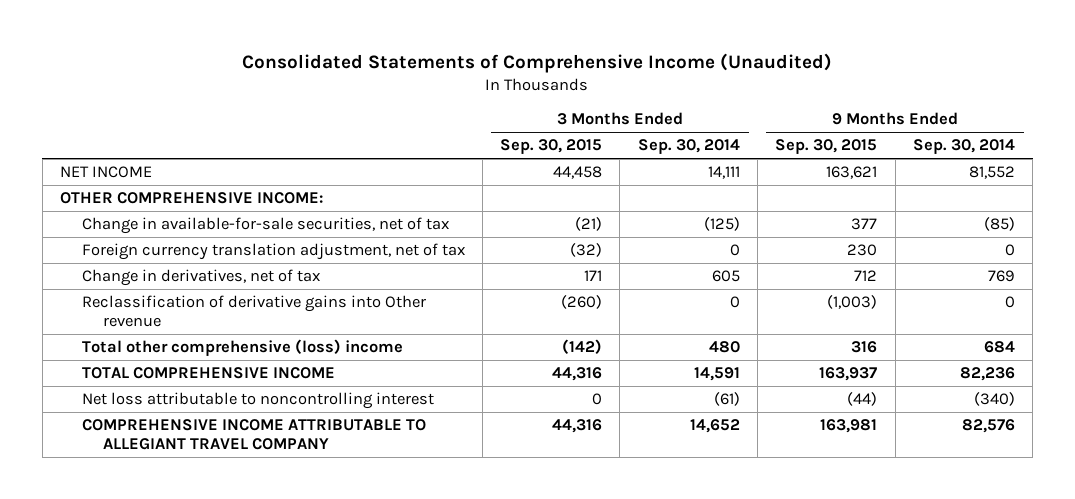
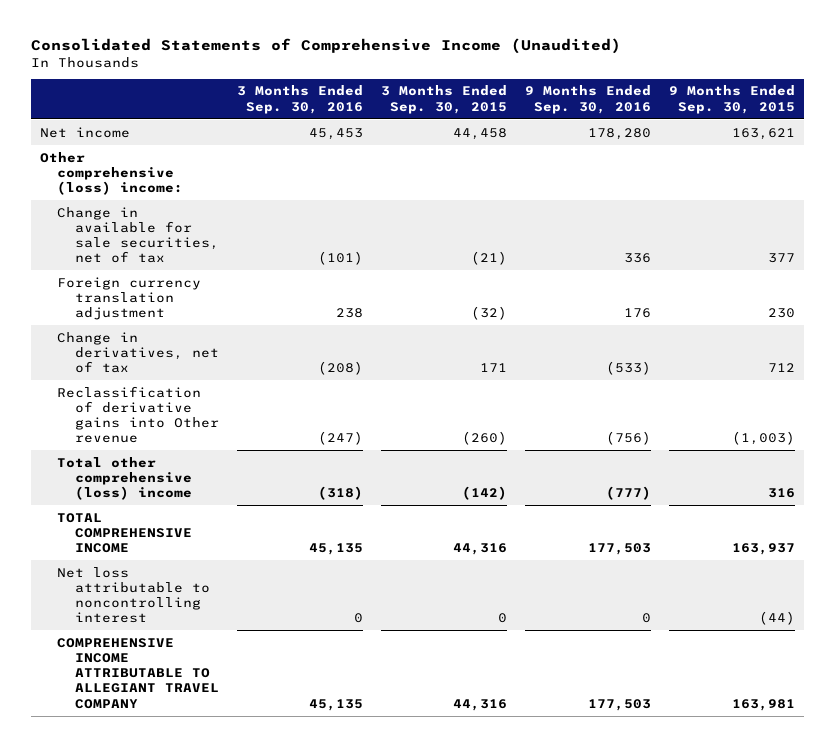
- | 3 Months Ended Sep. 30, 2015 | 3 Months Ended Sep. 30, 2014 | 9 Months Ended Sep. 30, 2015 | 9 Months Ended Sep. 30, 2014
+ | 3 Months Ended Sep. 30, 2016 | 3 Months Ended Sep. 30, 2015 | 9 Months Ended Sep. 30, 2016 | 9 Months Ended Sep. 30, 2015
- NET INCOME | 44,458 | 14,111 | 163,621 | 81,552
- OTHER COMPREHENSIVE INCOME:
- Change in available-for-sale securities, net of tax | (21) | (125) | 377 | (85)
- Foreign currency translation adjustment, net of tax | (32) | 0 | 230 | 0
+ Net income | 45,453 | 44,458 | 178,280 | 163,621
+ Other comprehensive (loss) income:
+ Change in available for sale securities, net of tax | (101) | (21) | 336 | 377
+ Foreign currency translation adjustment | 238 | (32) | 176 | 230

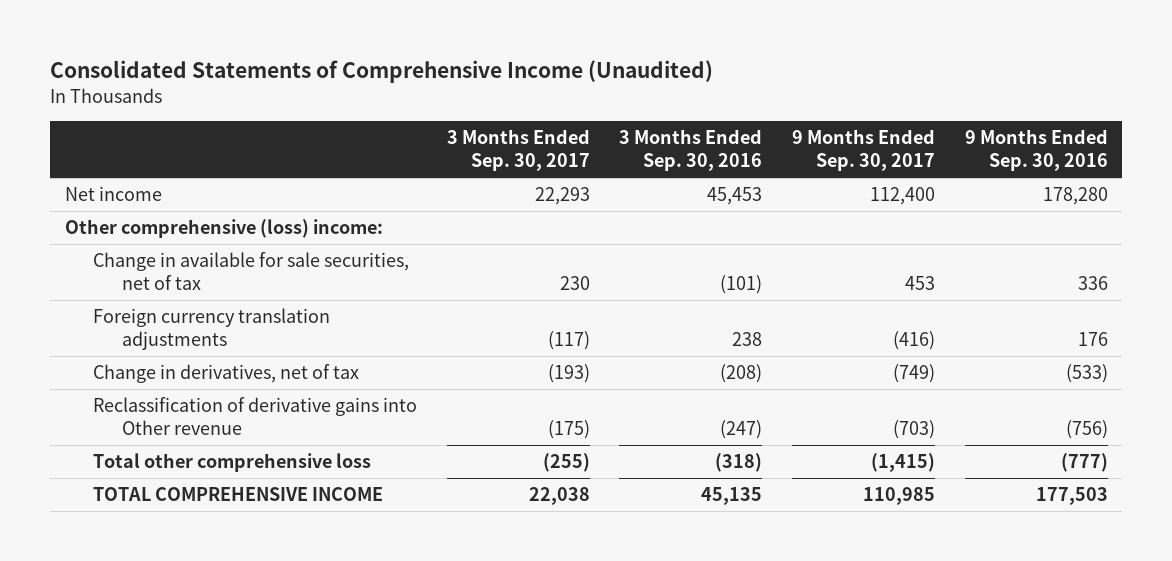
- | 3 Months Ended Sep. 30, 2016 | 3 Months Ended Sep. 30, 2015 | 9 Months Ended Sep. 30, 2016 | 9 Months Ended Sep. 30, 2015
+ | 3 Months Ended Sep. 30, 2017 | 3 Months Ended Sep. 30, 2016 | 9 Months Ended Sep. 30, 2017 | 9 Months Ended Sep. 30, 2016
- Foreign currency translation adjustment | 238 | (32) | 176 | 230
+ Foreign currency translation adjustments | (117) | 238 | (416) | 176
- Total other comprehensive (loss) income | (318) | (142) | (777) | 316
+ Total other comprehensive loss | (255) | (318) | (1,415) | (777)
- Net loss attributable to noncontrolling interest | 0 | 0 | 0 | (44)
- COMPREHENSIVE INCOME ATTRIBUTABLE TO ALLEGIANT TRAVEL COMPANY | 45,135 | 44,316 | 177,503 | 163,981

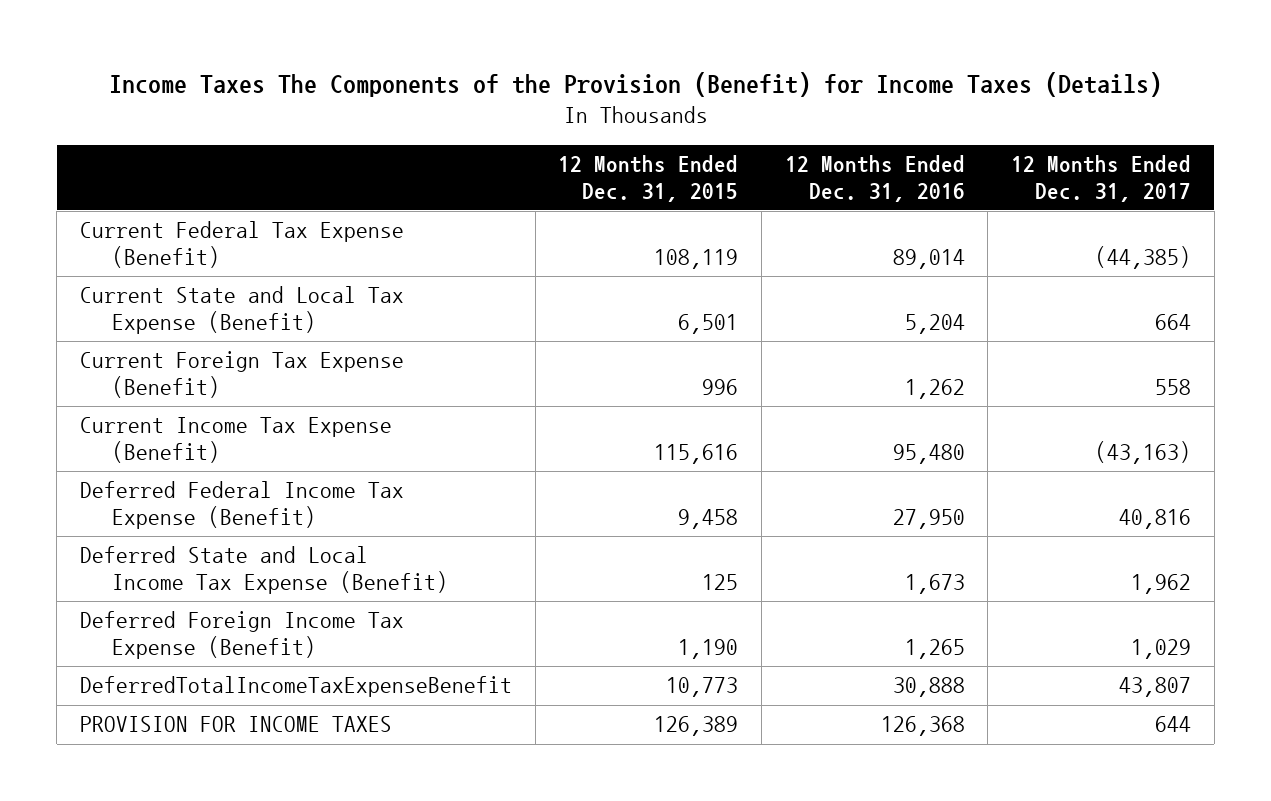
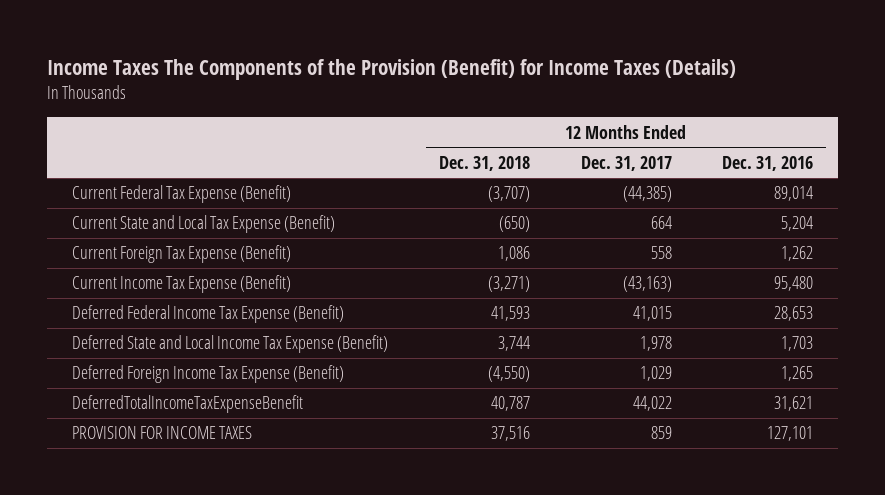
- | 12 Months Ended Dec. 31, 2015 | 12 Months Ended Dec. 31, 2016 | 12 Months Ended Dec. 31, 2017
+ | 12 Months Ended Dec. 31, 2018 | 12 Months Ended Dec. 31, 2017 | 12 Months Ended Dec. 31, 2016
- Deferred Federal Income Tax Expense (Benefit) | 9,458 | 27,950 | 40,816
- Deferred State and Local Income Tax Expense (Benefit) | 125 | 1,673 | 1,962
+ Deferred Federal Income Tax Expense (Benefit) | 41,593 | 41,015 | 28,653
+ Deferred State and Local Income Tax Expense (Benefit) | 3,744 | 1,978 | 1,703
- DeferredTotalIncomeTaxExpenseBenefit | 10,773 | 30,888 | 43,807
- PROVISION FOR INCOME TAXES | 126,389 | 126,368 | 644
+ DeferredTotalIncomeTaxExpenseBenefit | 40,787 | 44,022 | 31,621
+ PROVISION FOR INCOME TAXES | 37,516 | 859 | 127,101

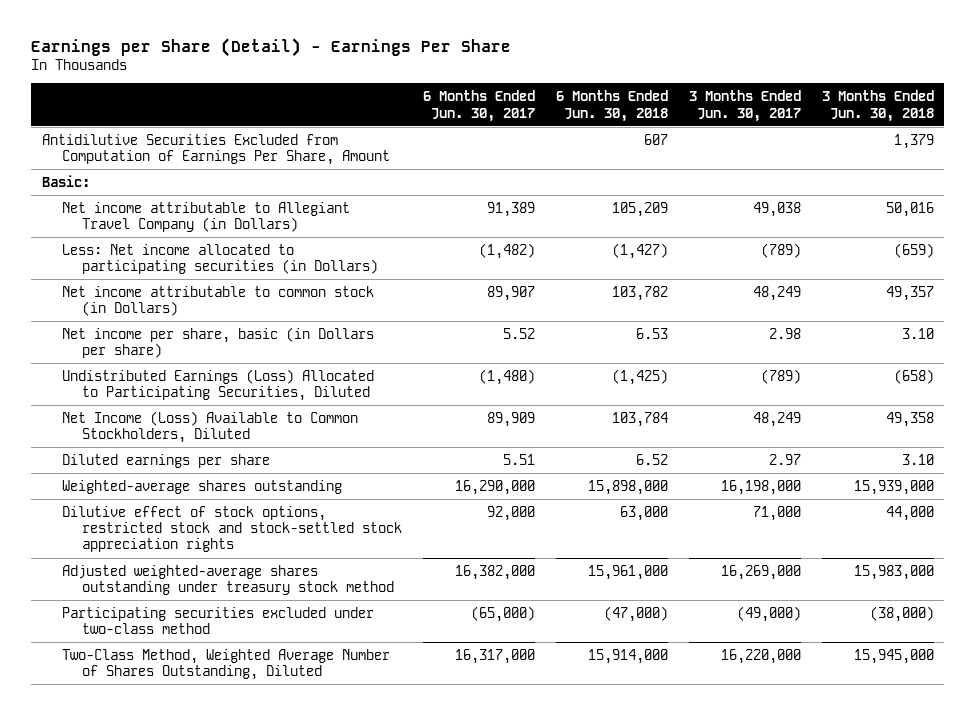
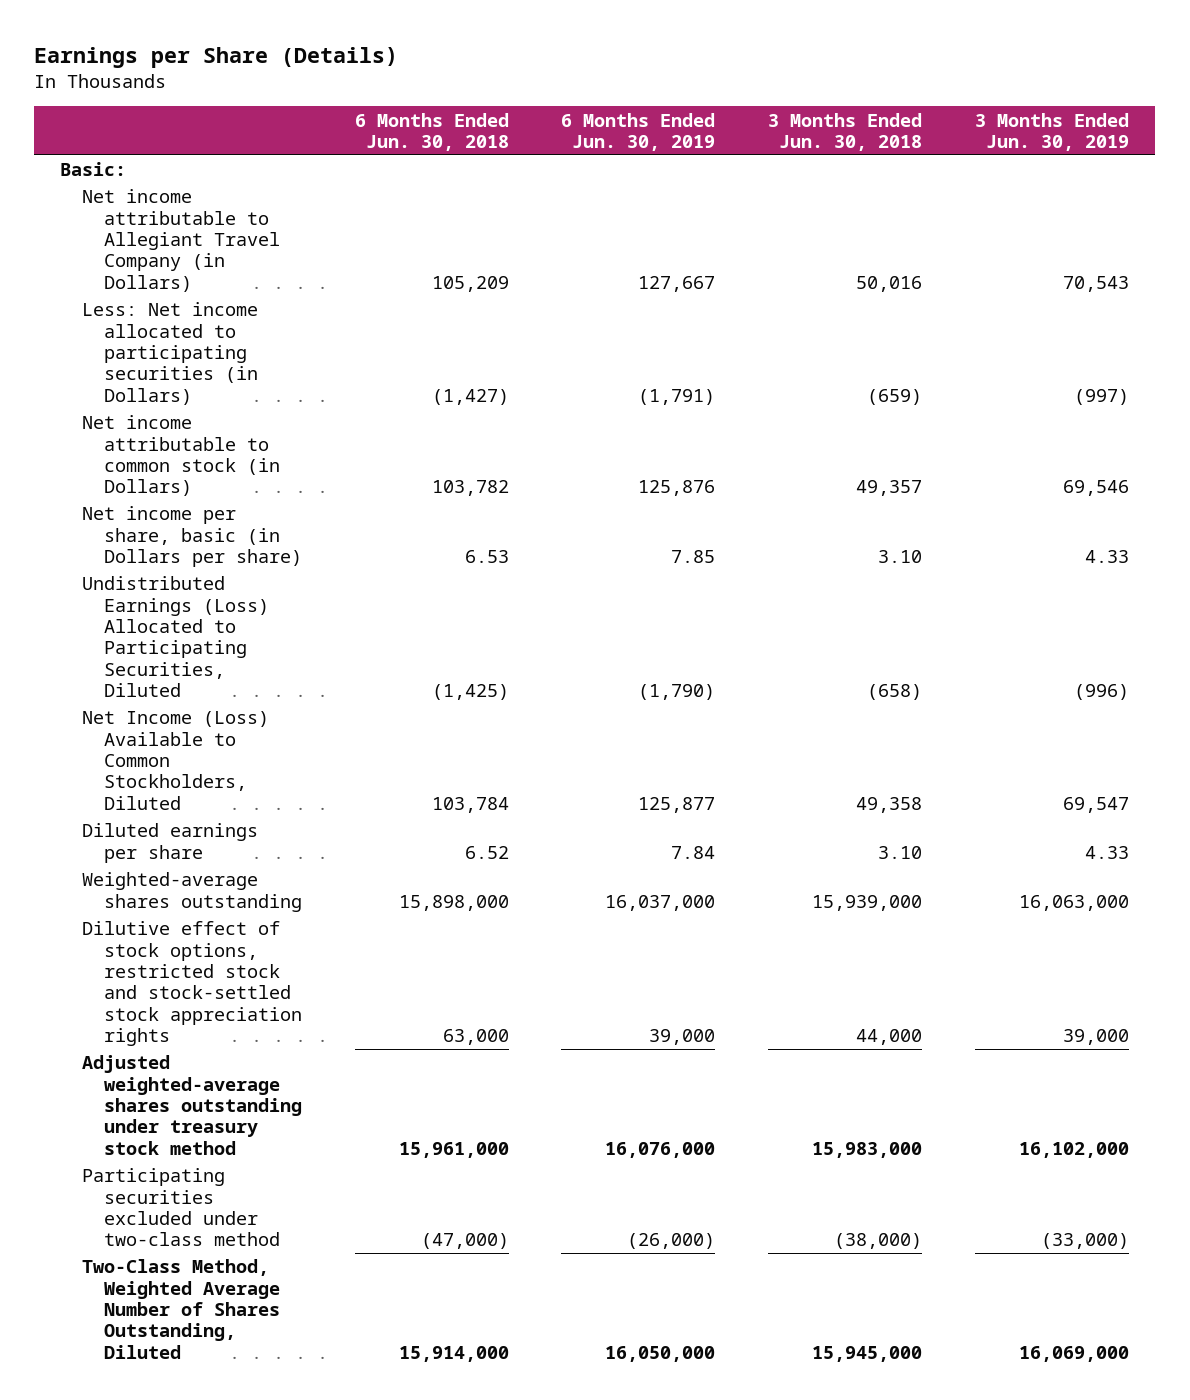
- Earnings per Share (Detail) - Earnings Per Share
+ Earnings per Share (Details)
- | 6 Months Ended Jun. 30, 2017 | 6 Months Ended Jun. 30, 2018 | 3 Months Ended Jun. 30, 2017 | 3 Months Ended Jun. 30, 2018
+ | 6 Months Ended Jun. 30, 2018 | 6 Months Ended Jun. 30, 2019 | 3 Months Ended Jun. 30, 2018 | 3 Months Ended Jun. 30, 2019
- Antidilutive Securities Excluded from Computation of Earnings Per Share, Amount | | 607 | | 1,379

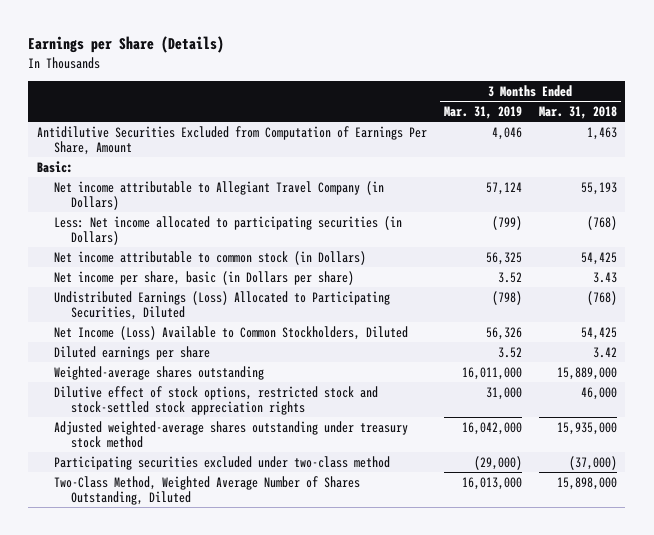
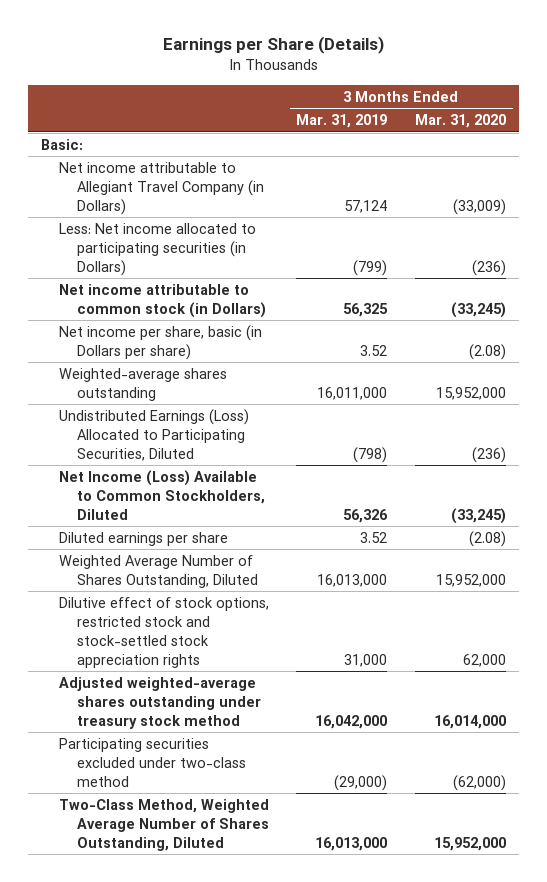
- | 3 Months Ended Mar. 31, 2019 | 3 Months Ended Mar. 31, 2018
+ | 3 Months Ended Mar. 31, 2019 | 3 Months Ended Mar. 31, 2020
- Antidilutive Securities Excluded from Computation of Earnings Per Share, Amount | 4,046 | 1,463
moved up: Weighted-average shares outstanding | 16,011,000 | 15,952,000
+ Weighted Average Number of Shares Outstanding, Diluted | 16,013,000 | 15,952,000

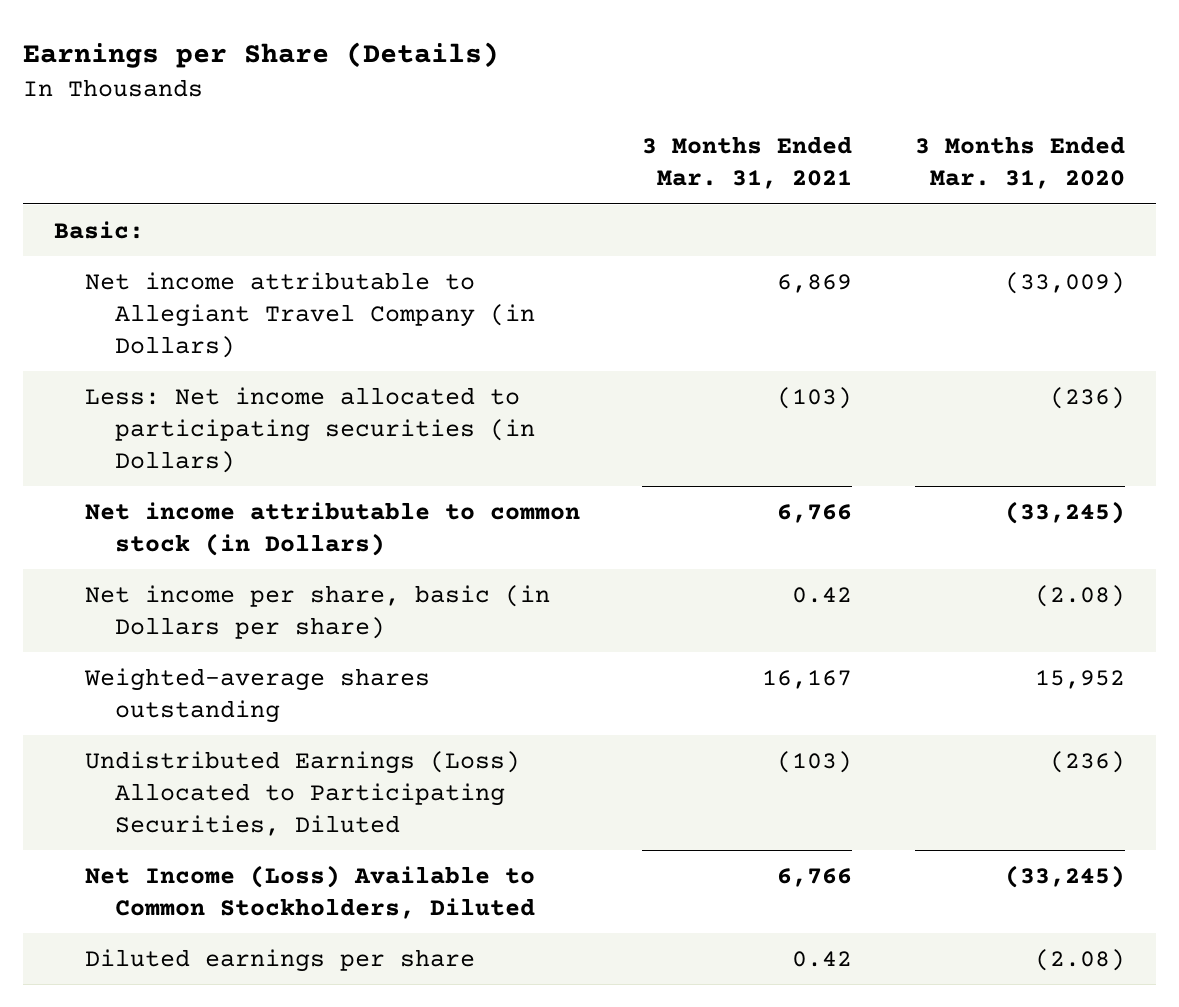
- | 3 Months Ended Mar. 31, 2019 | 3 Months Ended Mar. 31, 2020
+ | 3 Months Ended Mar. 31, 2021 | 3 Months Ended Mar. 31, 2020
- Weighted-average shares outstanding | 16,011,000 | 15,952,000
+ Weighted-average shares outstanding | 16,167 | 15,952
- Weighted Average Number of Shares Outstanding, Diluted | 16,013,000 | 15,952,000
- Dilutive effect of stock options, restricted stock and stock-settled stock appreciation rights | 31,000 | 62,000
- Adjusted weighted-average shares outstanding under treasury stock method | 16,042,000 | 16,014,000
- Participating securities excluded under two-class method | (29,000) | (62,000)
- Two-Class Method, Weighted Average Number of Shares Outstanding, Diluted | 16,013,000 | 15,952,000

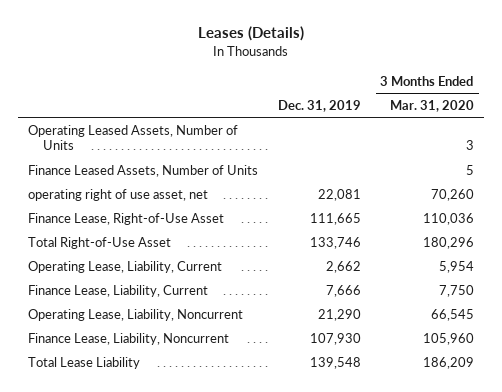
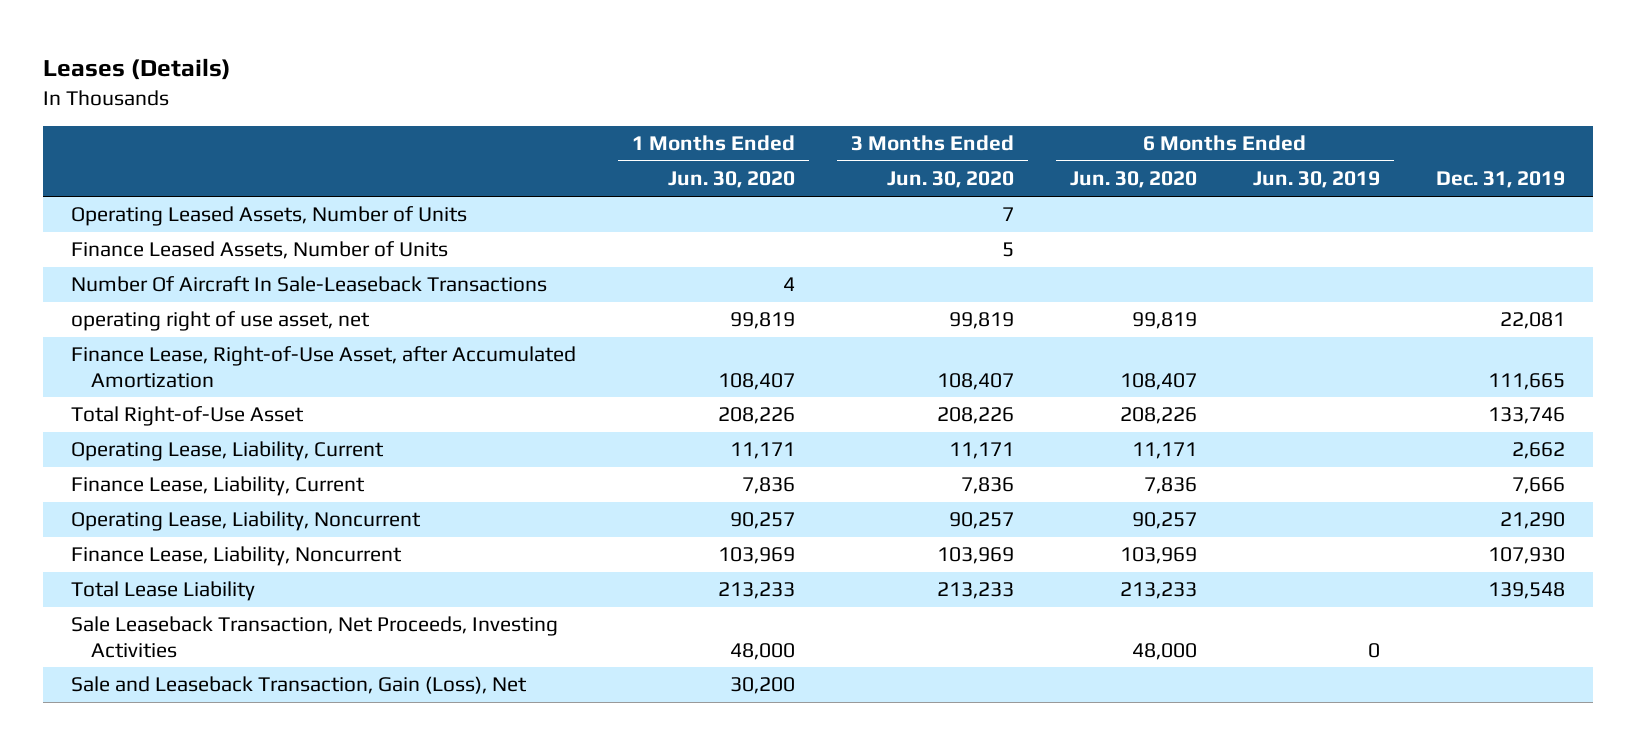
- | Dec. 31, 2019 | 3 Months Ended Mar. 31, 2020
+ | 1 Months Ended Jun. 30, 2020 | 3 Months Ended Jun. 30, 2020 | 6 Months Ended Jun. 30, 2020 | 6 Months Ended Jun. 30, 2019 | Dec. 31, 2019
+ Number Of Aircraft In Sale-Leaseback Transactions | 4 | | | |
- Finance Lease, Right-of-Use Asset | 111,665 | 110,036
+ Finance Lease, Right-of-Use Asset, after Accumulated Amortization | 108,407 | 108,407 | 108,407 | | 111,665
+ Sale Leaseback Transaction, Net Proceeds, Investing Activities | 48,000 | | 48,000 | 0 |
+ Sale and Leaseback Transaction, Gain (Loss), Net | 30,200 | | | |

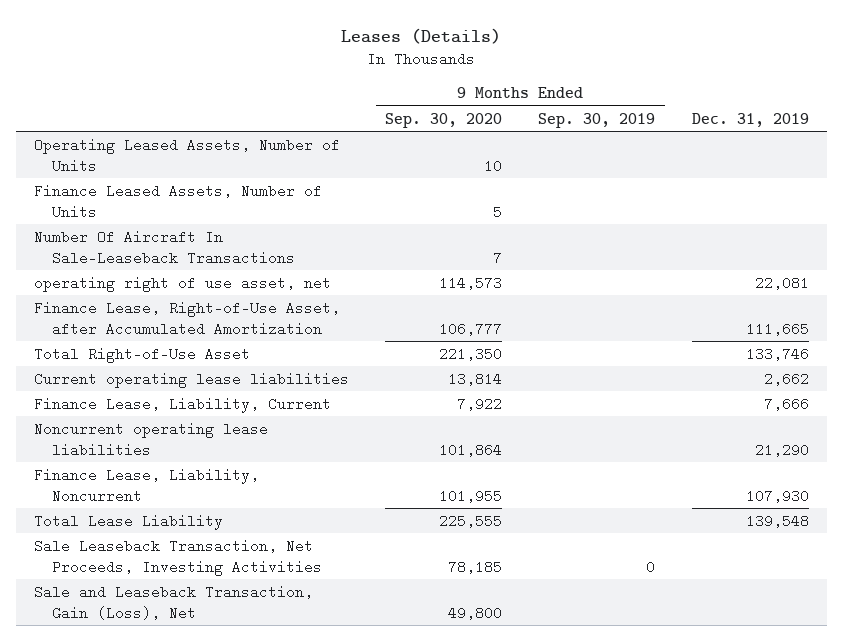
- | 1 Months Ended Jun. 30, 2020 | 3 Months Ended Jun. 30, 2020 | 6 Months Ended Jun. 30, 2020 | 6 Months Ended Jun. 30, 2019 | Dec. 31, 2019
+ | 9 Months Ended Sep. 30, 2020 | 9 Months Ended Sep. 30, 2019 | Dec. 31, 2019
- Operating Lease, Liability, Current | 11,171 | 11,171 | 11,171 | | 2,662
+ Current operating lease liabilities | 13,814 | | 2,662
- Operating Lease, Liability, Noncurrent | 90,257 | 90,257 | 90,257 | | 21,290
+ Noncurrent operating lease liabilities | 101,864 | | 21,290

